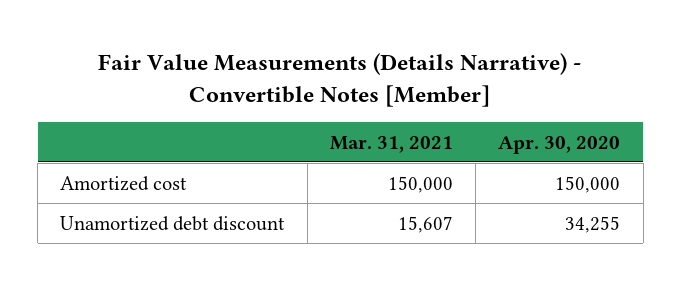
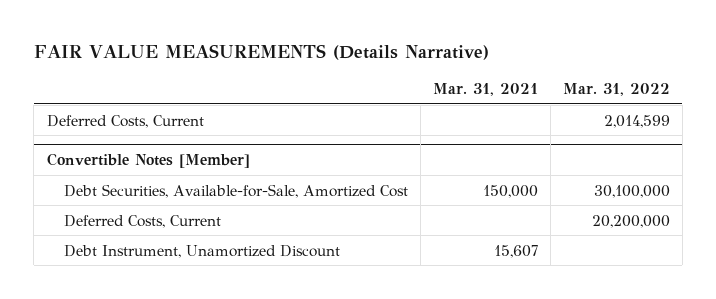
- Fair Value Measurements (Details Narrative) - Convertible Notes [Member]
+ FAIR VALUE MEASUREMENTS (Details Narrative)
- | Mar. 31, 2021 | Apr. 30, 2020
+ | Mar. 31, 2021 | Mar. 31, 2022
- Amortized cost | 150,000 | 150,000
- Unamortized debt discount | 15,607 | 34,255
+ Deferred Costs, Current | | 2,014,599
+ Convertible Notes [Member]
+ Debt Securities, Available-for-Sale, Amortized Cost | 150,000 | 30,100,000
+ Deferred Costs, Current | | 20,200,000
+ Debt Instrument, Unamortized Discount | 15,607 |

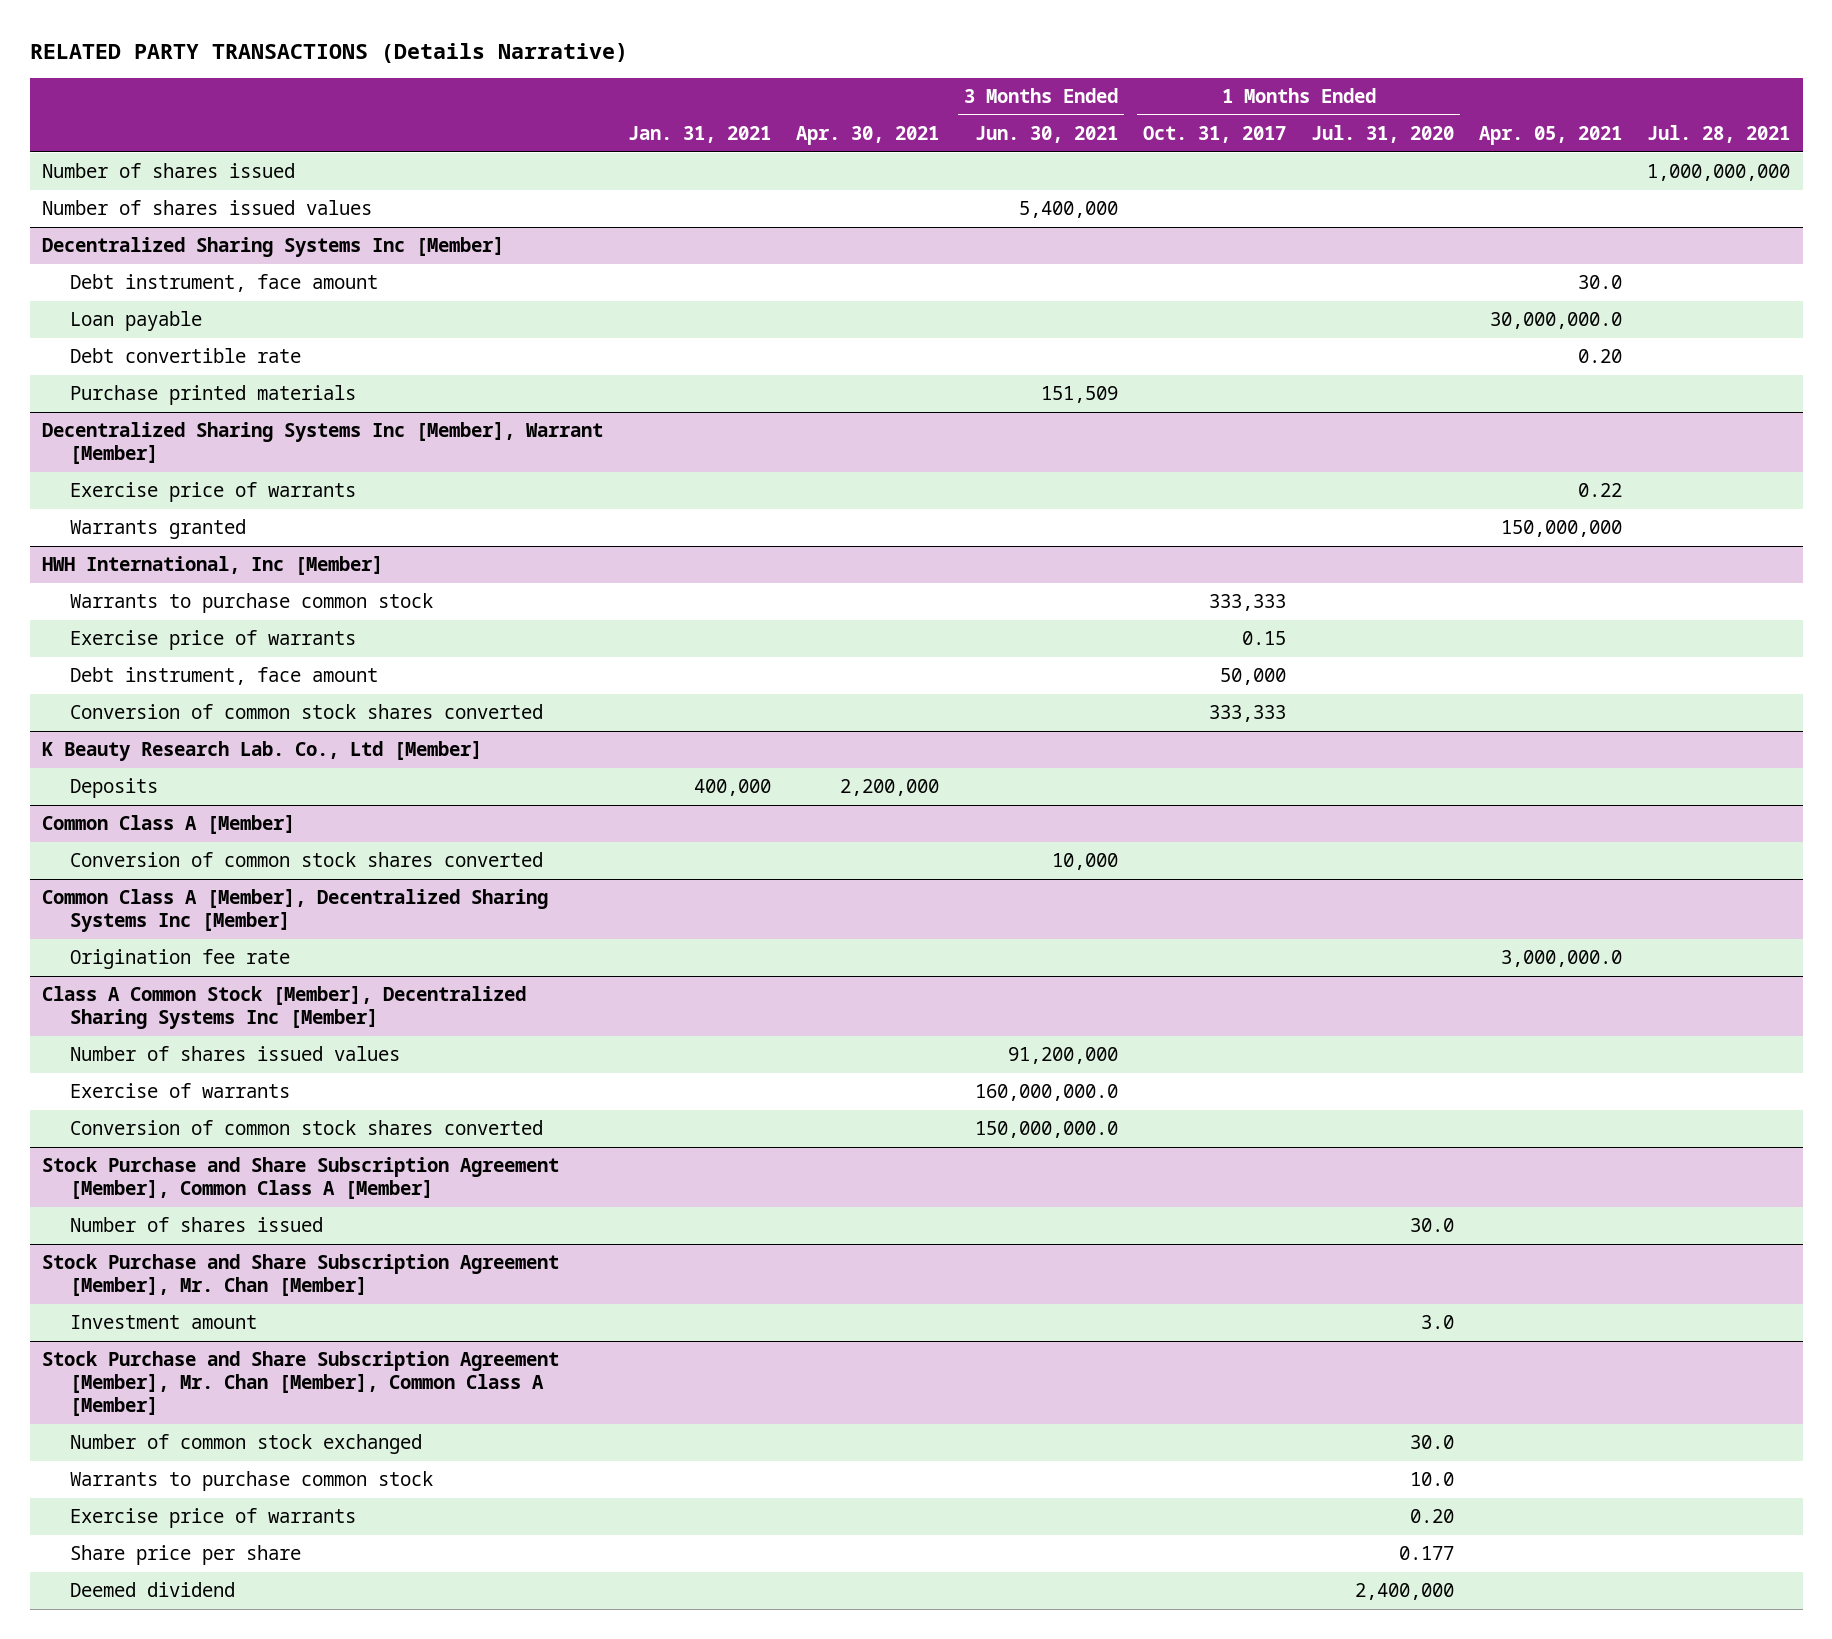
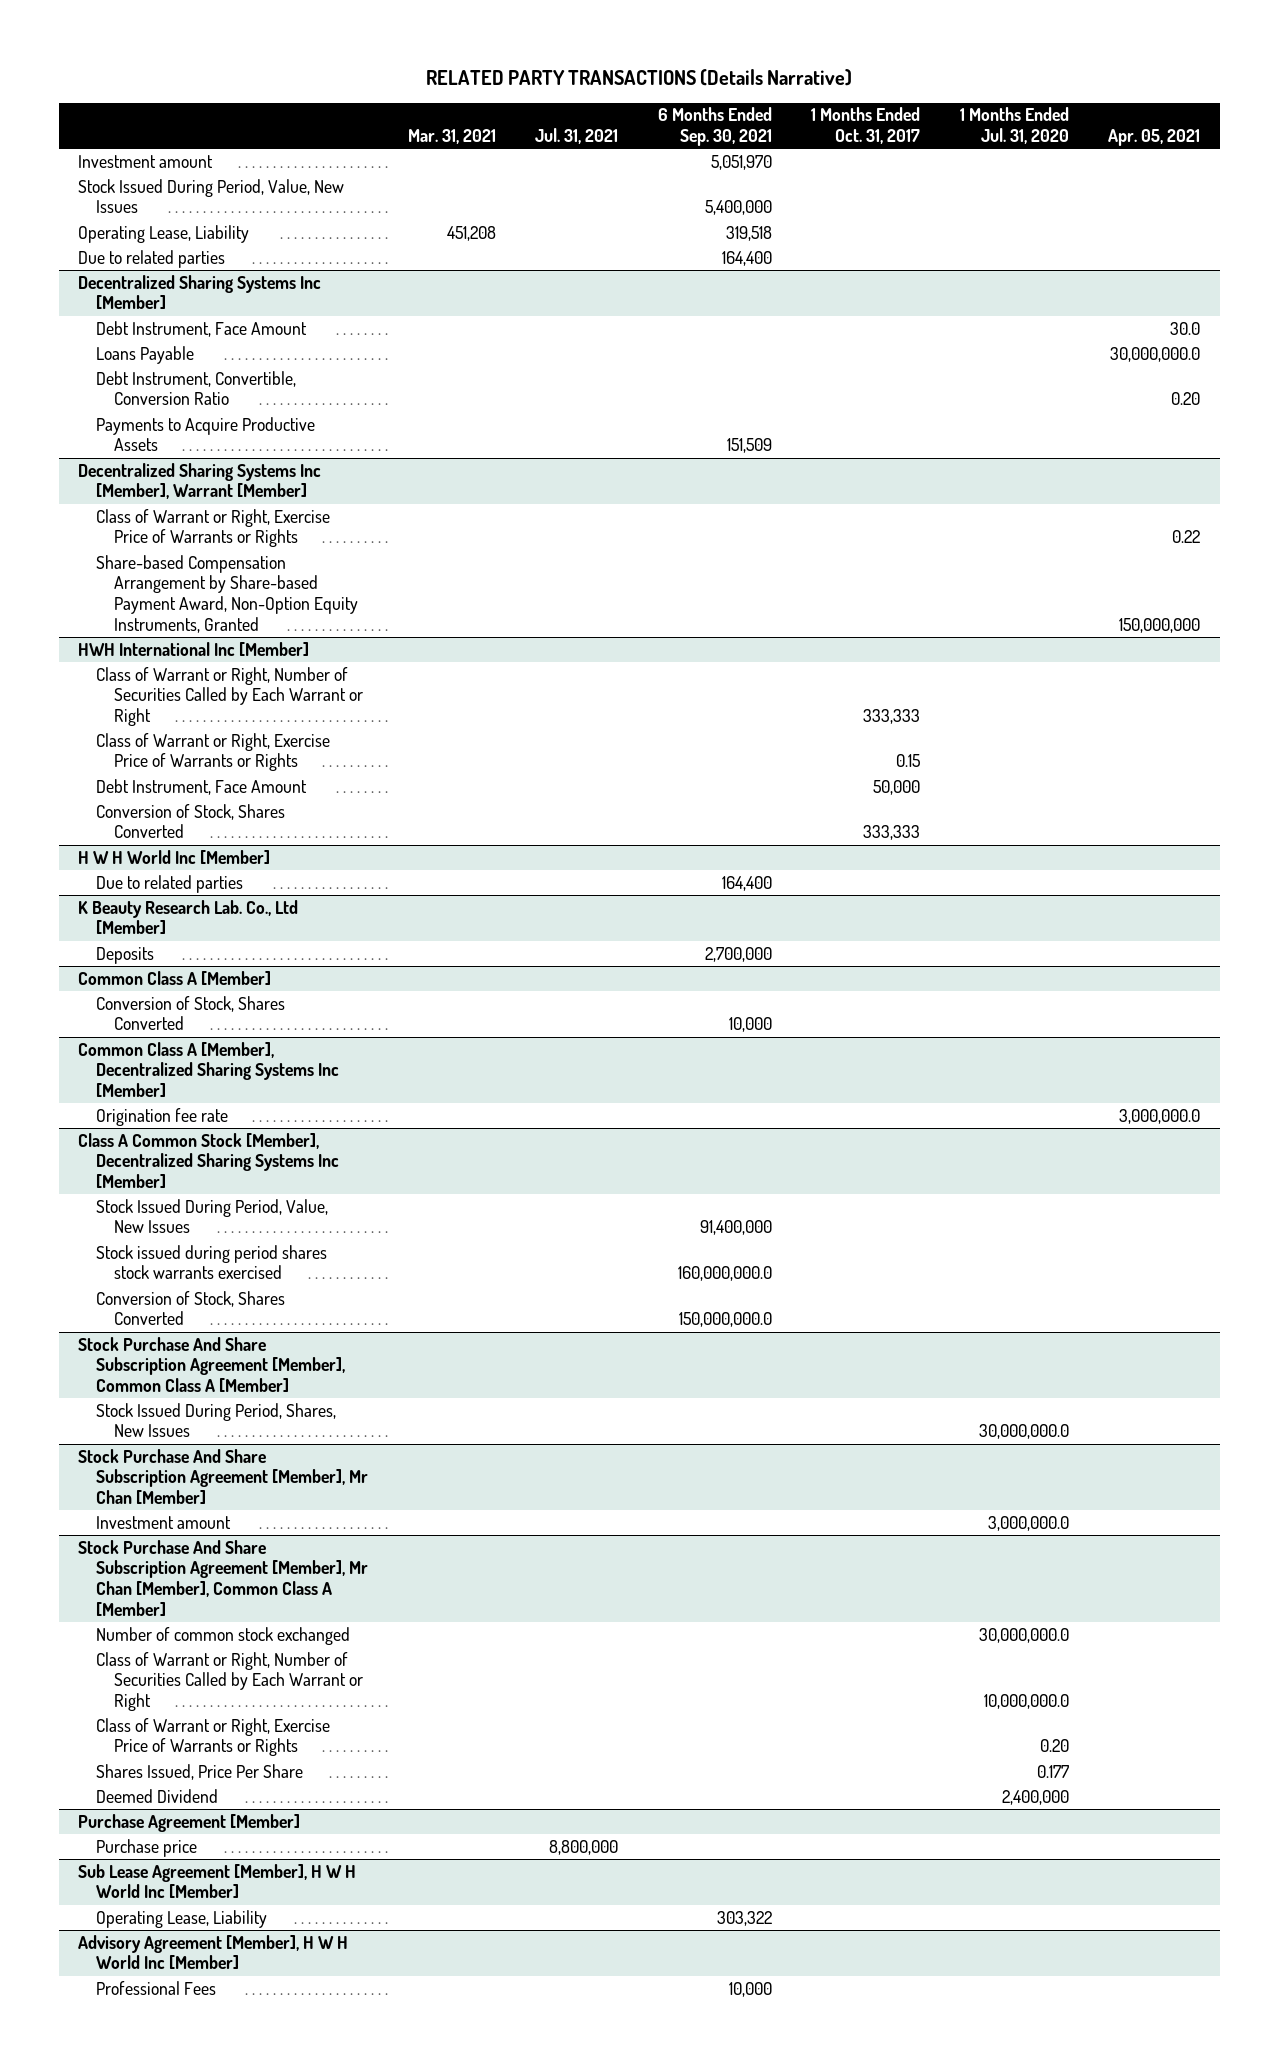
- | Jan. 31, 2021 | Apr. 30, 2021 | 3 Months Ended Jun. 30, 2021 | 1 Months Ended Oct. 31, 2017 | 1 Months Ended Jul. 31, 2020 | Apr. 05, 2021 | Jul. 28, 2021
+ | Mar. 31, 2021 | Jul. 31, 2021 | 6 Months Ended Sep. 30, 2021 | 1 Months Ended Oct. 31, 2017 | 1 Months Ended Jul. 31, 2020 | Apr. 05, 2021
- Number of shares issued | | | | | | | 1,000,000,000
- Number of shares issued values | | | 5,400,000 | | | |
+ Investment amount | | | 5,051,970 | | |
+ Stock Issued During Period, Value, New Issues | | | 5,400,000 | | |
+ Operating Lease, Liability | 451,208 | | 319,518 | | |
+ Due to related parties | | | 164,400 | | |
@ Decentralized Sharing Systems Inc [Member]
- Debt instrument, face amount | | | | | | 30.0 |
- Loan payable | | | | | | 30,000,000.0 |
- Debt convertible rate | | | | | | 0.20 |
- Purchase printed materials | | | 151,509 | | | |
+ Debt Instrument, Face Amount | | | | | | 30.0
+ Loans Payable | | | | | | 30,000,000.0
+ Debt Instrument, Convertible, Conversion Ratio | | | | | | 0.20
+ Payments to Acquire Productive Assets | | | 151,509 | | |
@ Decentralized Sharing Systems Inc [Member], Warrant [Member]
- Exercise price of warrants | | | | | | 0.22 |
- Warrants granted | | | | | | 150,000,000 |
- HWH International, Inc [Member]
- Warrants to purchase common stock | | | | 333,333 | | |
- Exercise price of warrants | | | | 0.15 | | |
- Debt instrument, face amount | | | | 50,000 | | |
- Conversion of common stock shares converted | | | | 333,333 | | |
@ Decentralized Sharing Systems Inc [Member], Warrant [Member]
+ Class of Warrant or Right, Exercise Price of Warrants or Rights | | | | | | 0.22
+ Share-based Compensation Arrangement by Share-based Payment Award, Non-Option Equity Instruments, Granted | | | | | | 150,000,000
+ HWH International Inc [Member]
+ Class of Warrant or Right, Number of Securities Called by Each Warrant or Right | | | | 333,333 | |
+ Class of Warrant or Right, Exercise Price of Warrants or Rights | | | | 0.15 | |
+ Debt Instrument, Face Amount | | | | 50,000 | |
+ Conversion of Stock, Shares Converted | | | | 333,333 | |
+ H W H World Inc [Member]
+ Due to related parties | | | 164,400 | | |
@ Common Class A [Member]
- Conversion of common stock shares converted | | | 10,000 | | | |
+ Conversion of Stock, Shares Converted | | | 10,000 | | |
@ Class A Common Stock [Member], Decentralized Sharing Systems Inc [Member]
- Number of shares issued values | | | 91,200,000 | | | |
- Exercise of warrants | | | 160,000,000.0 | | | |
- Conversion of common stock shares converted | | | 150,000,000.0 | | | |
- Stock Purchase and Share Subscription Agreement [Member], Common Class A [Member]
- Number of shares issued | | | | | 30.0 | |
- Stock Purchase and Share Subscription Agreement [Member], Mr. Chan [Member]
- Investment amount | | | | | 3.0 | |
- Stock Purchase and Share Subscription Agreement [Member], Mr. Chan [Member], Common Class A [Member]
- Number of common stock exchanged | | | | | 30.0 | |
- Warrants to purchase common stock | | | | | 10.0 | |
- Exercise price of warrants | | | | | 0.20 | |
- Share price per share | | | | | 0.177 | |
- Deemed dividend | | | | | 2,400,000 | |
@ Class A Common Stock [Member], Decentralized Sharing Systems Inc [Member]
+ Stock Issued During Period, Value, New Issues | | | 91,400,000 | | |
+ Stock issued during period shares stock warrants exercised | | | 160,000,000.0 | | |
+ Conversion of Stock, Shares Converted | | | 150,000,000.0 | | |
+ Stock Purchase And Share Subscription Agreement [Member], Common Class A [Member]
+ Stock Issued During Period, Shares, New Issues | | | | | 30,000,000.0 |
+ Stock Purchase And Share Subscription Agreement [Member], Mr Chan [Member]
+ Investment amount | | | | | 3,000,000.0 |
+ Stock Purchase And Share Subscription Agreement [Member], Mr Chan [Member], Common Class A [Member]
+ Number of common stock exchanged | | | | | 30,000,000.0 |
+ Class of Warrant or Right, Number of Securities Called by Each Warrant or Right | | | | | 10,000,000.0 |
+ Class of Warrant or Right, Exercise Price of Warrants or Rights | | | | | 0.20 |
+ Shares Issued, Price Per Share | | | | | 0.177 |
+ Deemed Dividend | | | | | 2,400,000 |
+ Purchase Agreement [Member]
+ Purchase price | | 8,800,000 | | | |
+ Sub Lease Agreement [Member], H W H World Inc [Member]
+ Operating Lease, Liability | | | 303,322 | | |
+ Advisory Agreement [Member], H W H World Inc [Member]
+ Professional Fees | | | 10,000 | | |

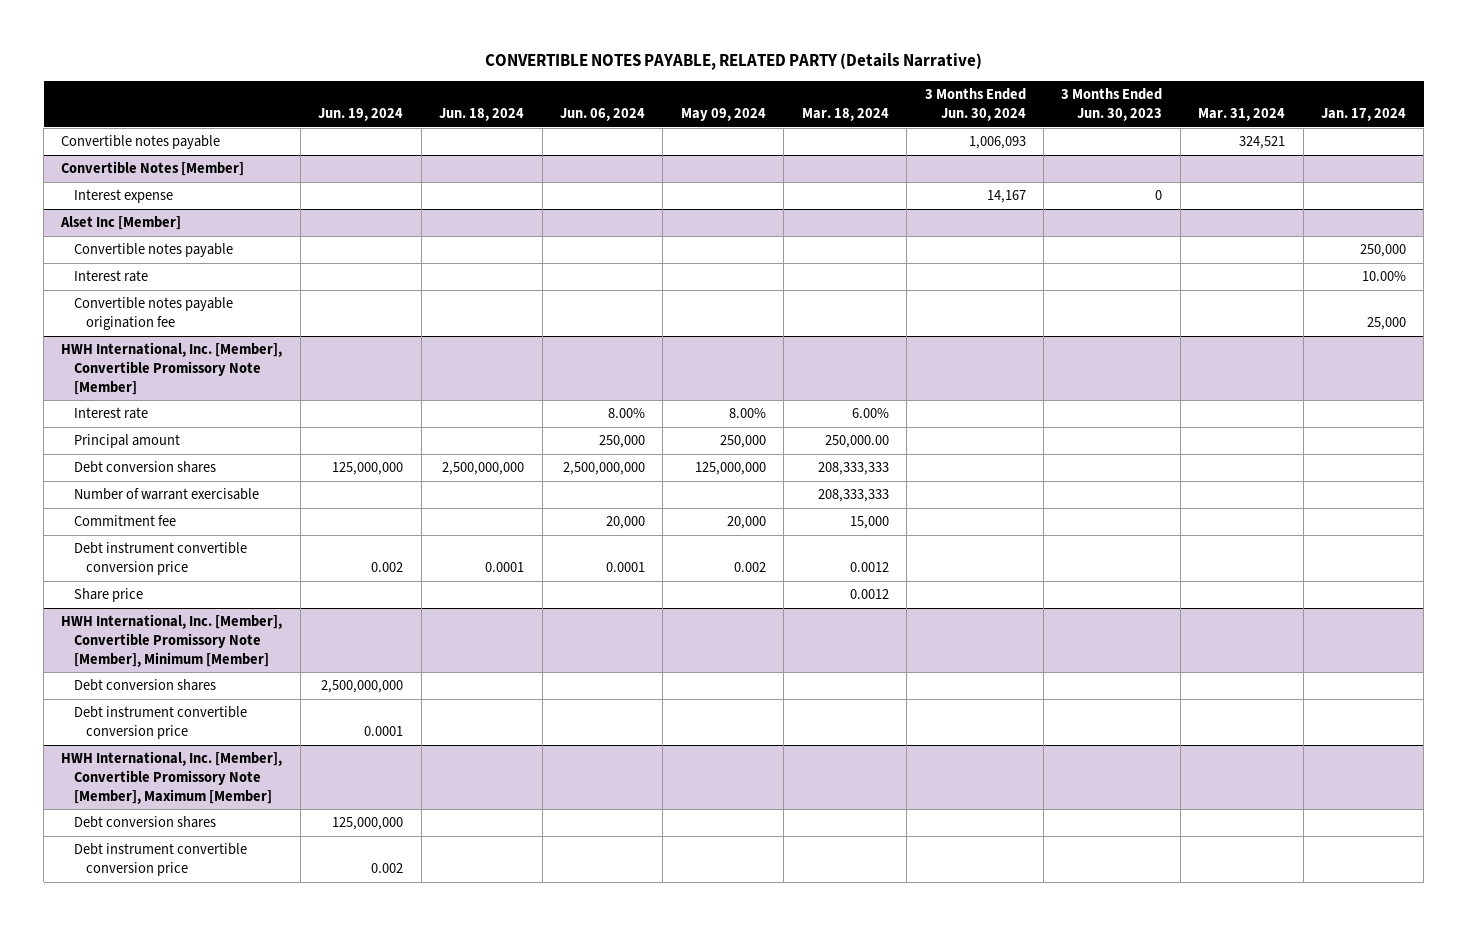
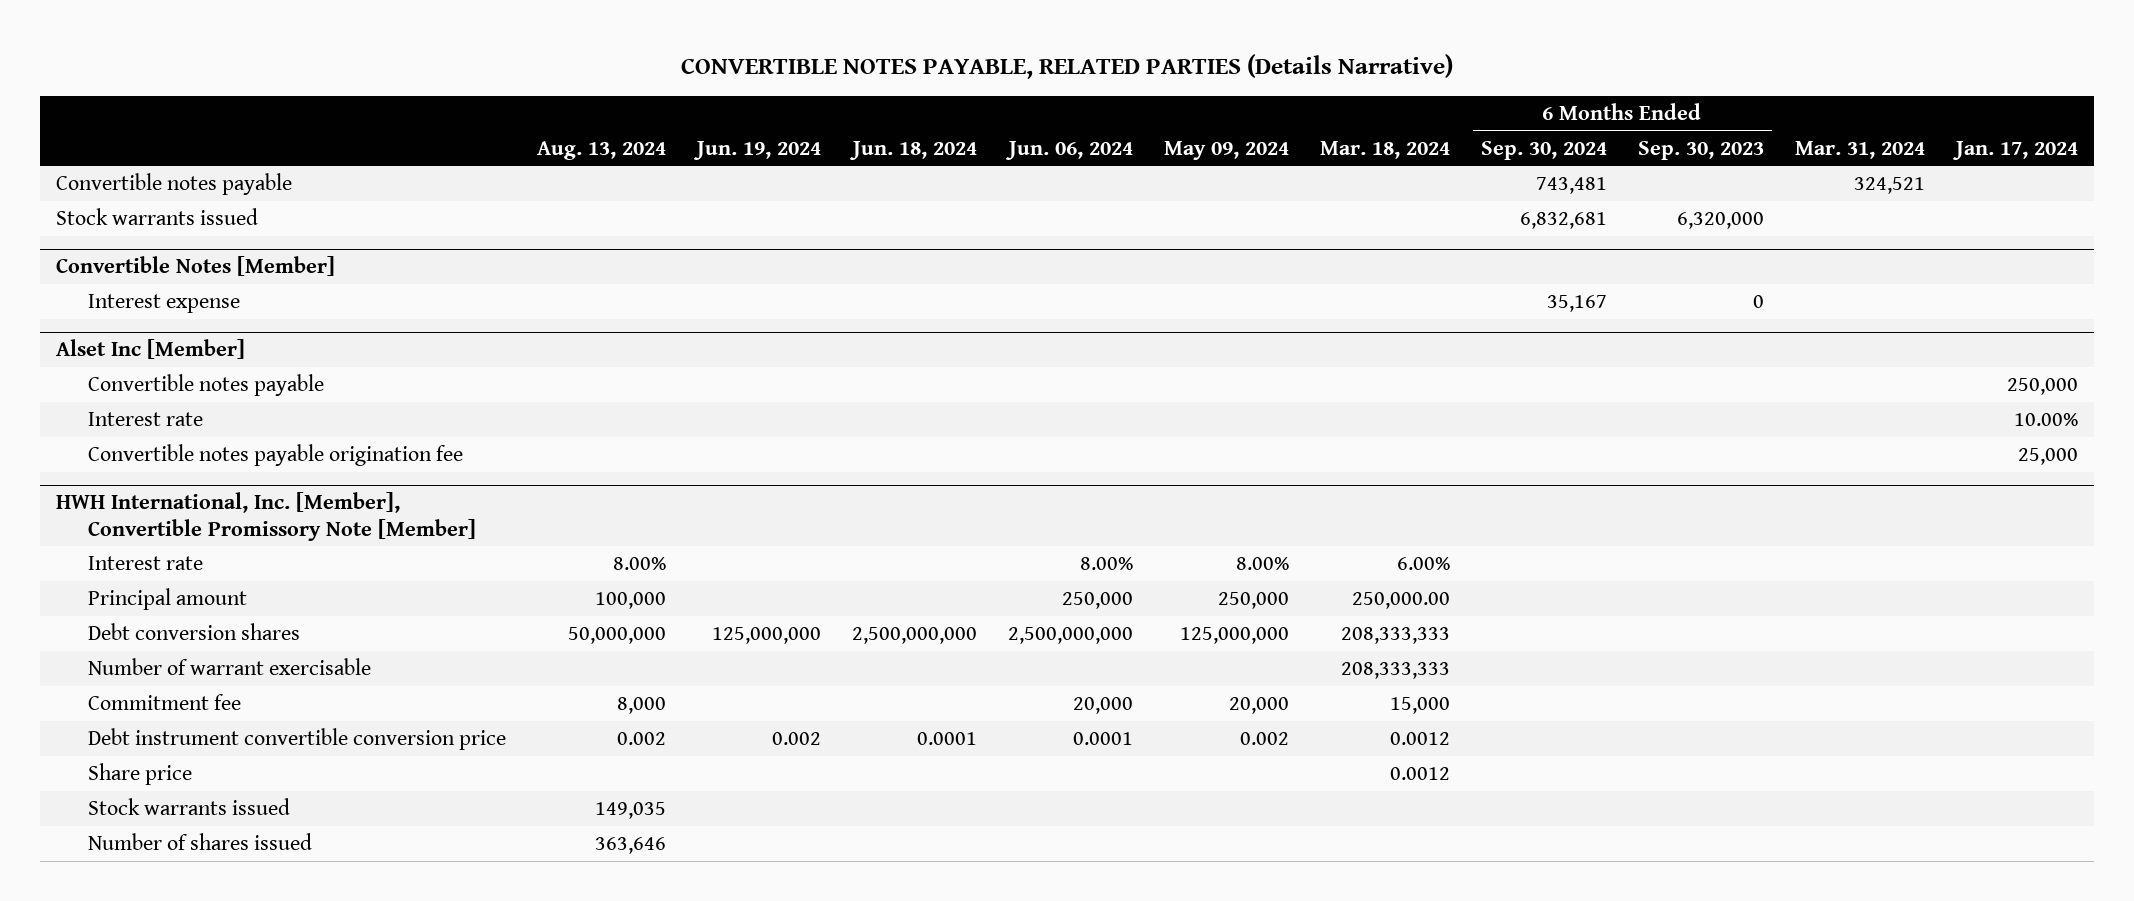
- CONVERTIBLE NOTES PAYABLE, RELATED PARTY (Details Narrative)
+ CONVERTIBLE NOTES PAYABLE, RELATED PARTIES (Details Narrative)
- | Jun. 19, 2024 | Jun. 18, 2024 | Jun. 06, 2024 | May 09, 2024 | Mar. 18, 2024 | 3 Months Ended Jun. 30, 2024 | 3 Months Ended Jun. 30, 2023 | Mar. 31, 2024 | Jan. 17, 2024
+ | Aug. 13, 2024 | Jun. 19, 2024 | Jun. 18, 2024 | Jun. 06, 2024 | May 09, 2024 | Mar. 18, 2024 | 6 Months Ended Sep. 30, 2024 | 6 Months Ended Sep. 30, 2023 | Mar. 31, 2024 | Jan. 17, 2024
+ Stock warrants issued | | | | | | | 6,832,681 | 6,320,000 | |
- HWH International, Inc. [Member], Convertible Promissory Note [Member], Minimum [Member]
- Debt conversion shares | 2,500,000,000 | | | | | | | |
- Debt instrument convertible conversion price | 0.0001 | | | | | | | |
- HWH International, Inc. [Member], Convertible Promissory Note [Member], Maximum [Member]
- Debt conversion shares | 125,000,000 | | | | | | | |
- Debt instrument convertible conversion price | 0.002 | | | | | | | |
@ HWH International, Inc. [Member], Convertible Promissory Note [Member]
+ Stock warrants issued | 149,035 | | | | | | | | |
+ Number of shares issued | 363,646 | | | | | | | | |

